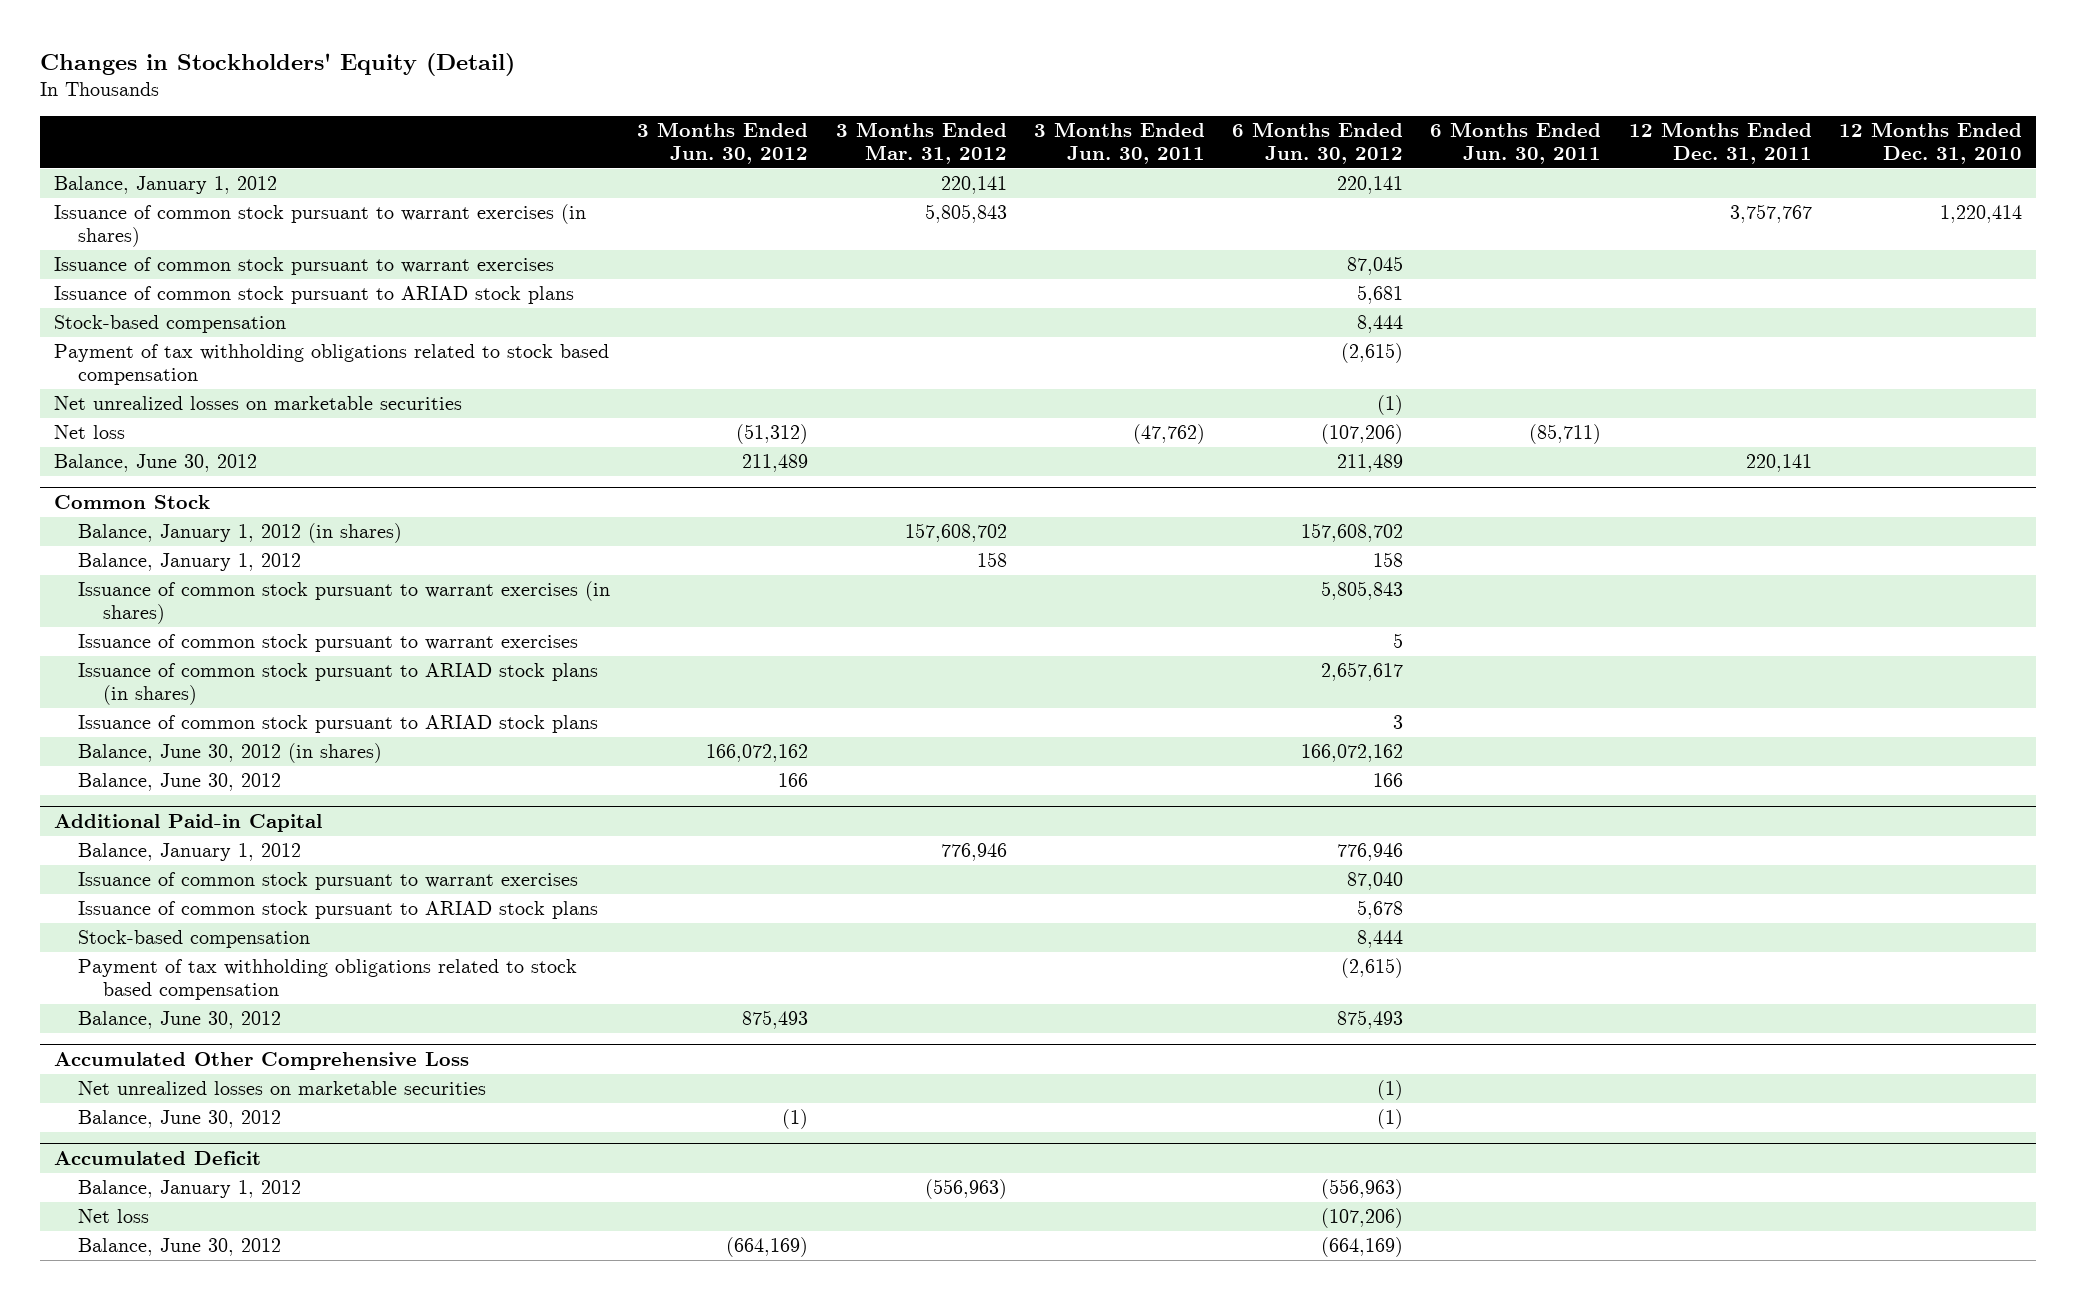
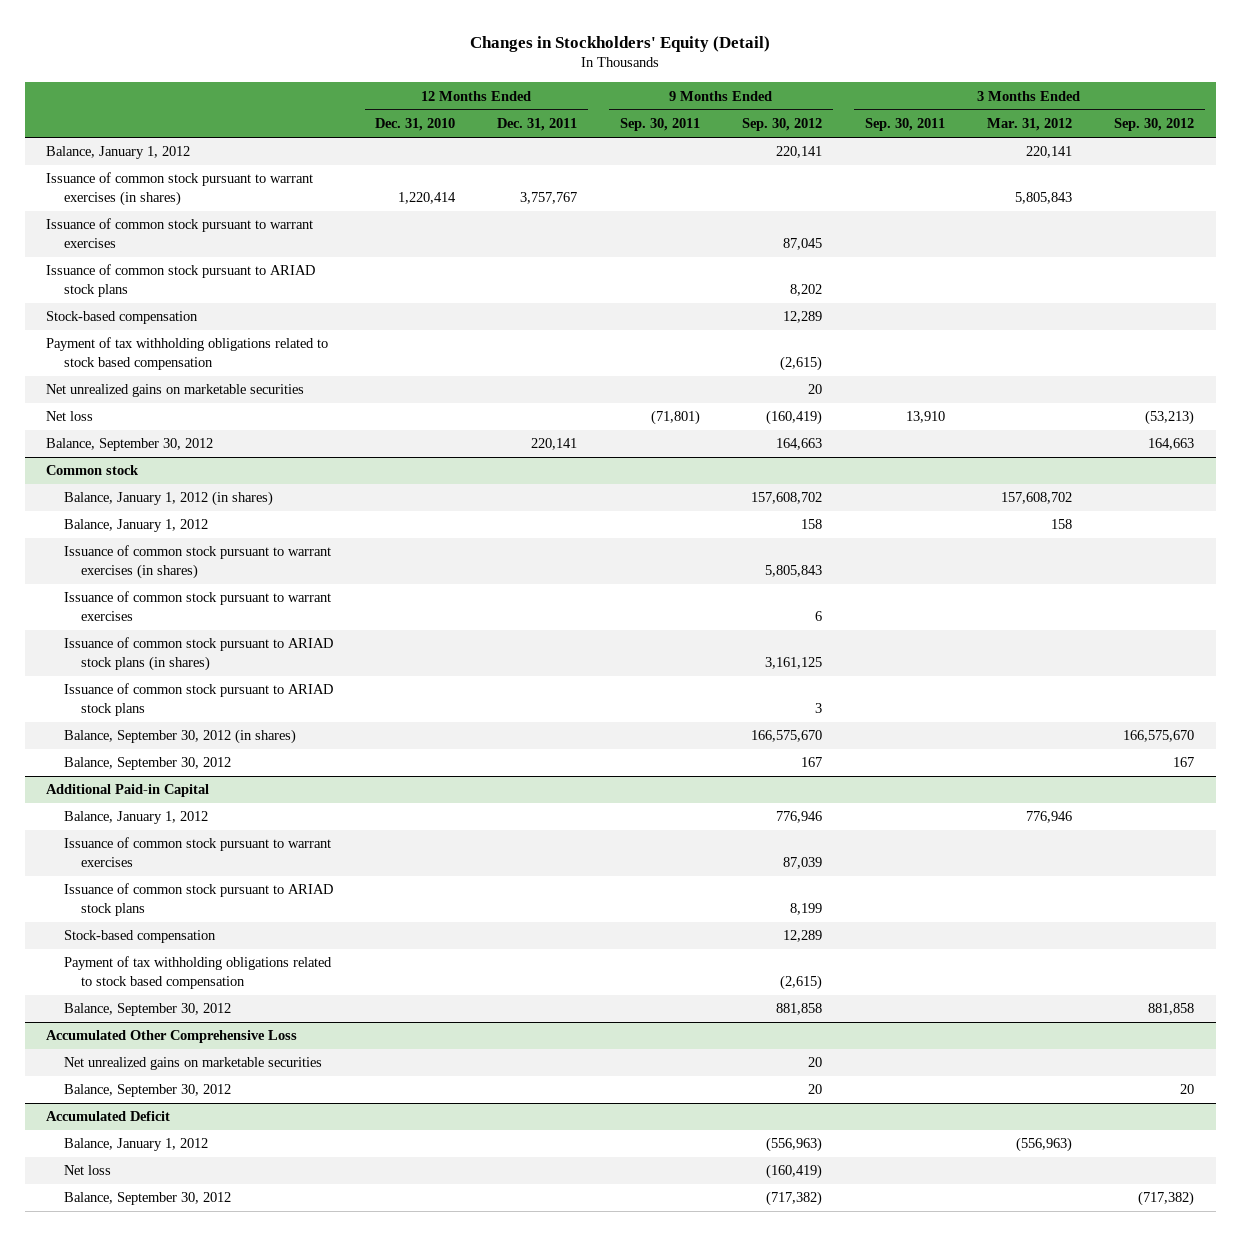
- | 3 Months Ended Jun. 30, 2012 | 3 Months Ended Mar. 31, 2012 | 3 Months Ended Jun. 30, 2011 | 6 Months Ended Jun. 30, 2012 | 6 Months Ended Jun. 30, 2011 | 12 Months Ended Dec. 31, 2011 | 12 Months Ended Dec. 31, 2010
+ | 12 Months Ended Dec. 31, 2010 | 12 Months Ended Dec. 31, 2011 | 9 Months Ended Sep. 30, 2011 | 9 Months Ended Sep. 30, 2012 | 3 Months Ended Sep. 30, 2011 | 3 Months Ended Mar. 31, 2012 | 3 Months Ended Sep. 30, 2012
- Net unrealized losses on marketable securities | | | | (1) | | |
+ Net unrealized gains on marketable securities | | | | 20 | | |
- Balance, June 30, 2012 | 211,489 | | | 211,489 | | 220,141 |
- Common Stock
+ Balance, September 30, 2012 | | 220,141 | | 164,663 | | | 164,663
+ Common stock
- Balance, June 30, 2012 (in shares) | 166,072,162 | | | 166,072,162 | | |
- Balance, June 30, 2012 | 166 | | | 166 | | |
+ Balance, September 30, 2012 (in shares) | | | | 166,575,670 | | | 166,575,670
+ Balance, September 30, 2012 | | | | 167 | | | 167
@ Additional Paid-in Capital
- Balance, June 30, 2012 | 875,493 | | | 875,493 | | |
+ Balance, September 30, 2012 | | | | 881,858 | | | 881,858
@ Accumulated Other Comprehensive Loss
- Net unrealized losses on marketable securities | | | | (1) | | |
- Balance, June 30, 2012 | (1) | | | (1) | | |
+ Net unrealized gains on marketable securities | | | | 20 | | |
+ Balance, September 30, 2012 | | | | 20 | | | 20
@ Accumulated Deficit
- Balance, June 30, 2012 | (664,169) | | | (664,169) | | |
+ Balance, September 30, 2012 | | | | (717,382) | | | (717,382)

